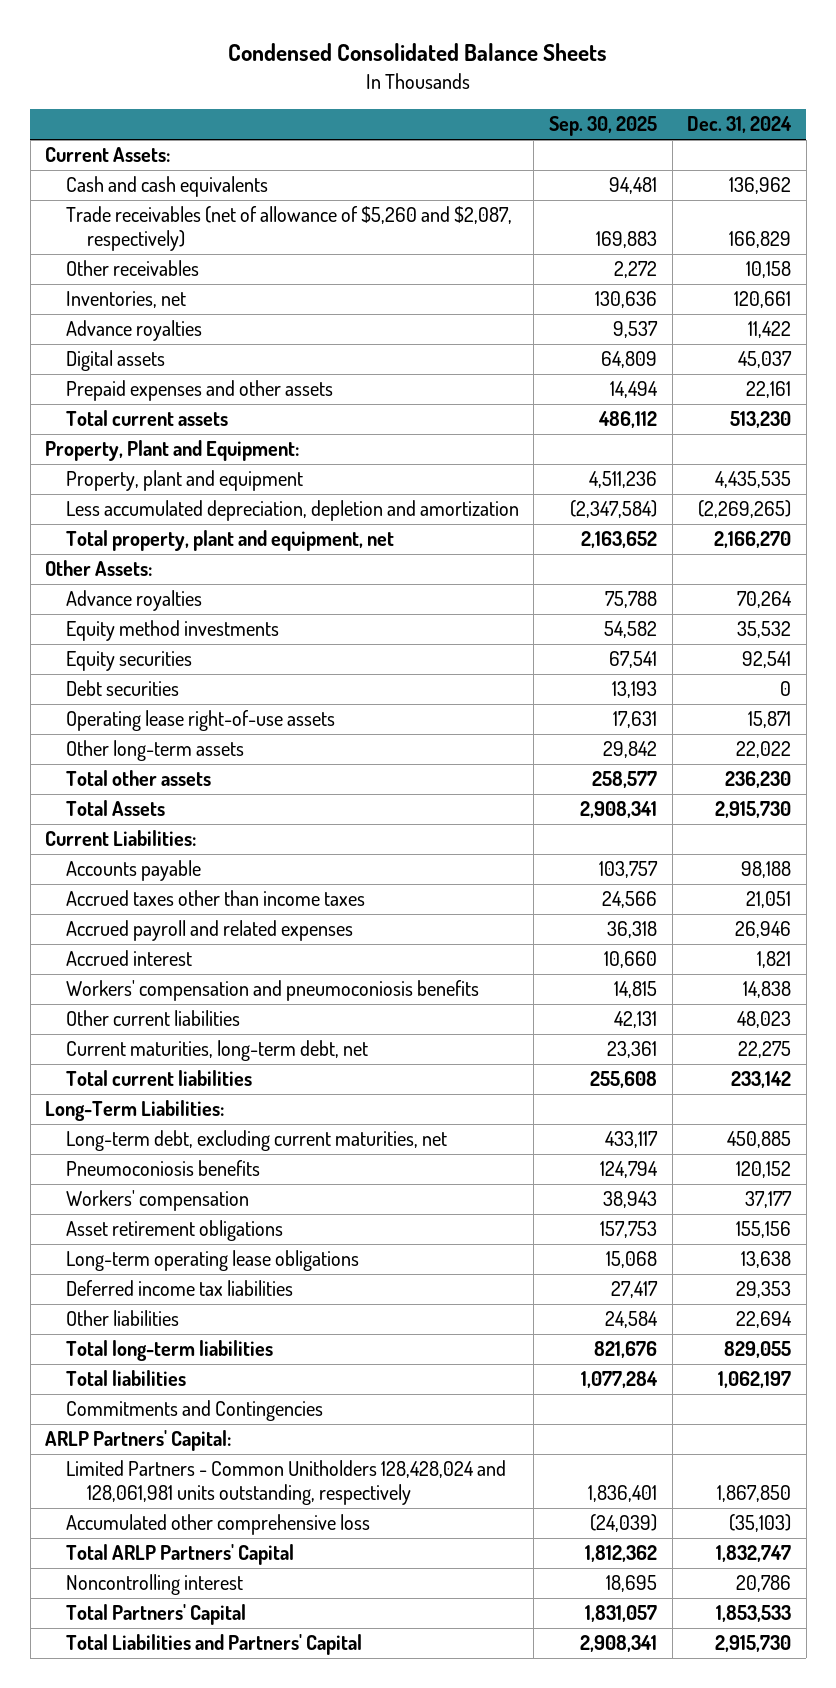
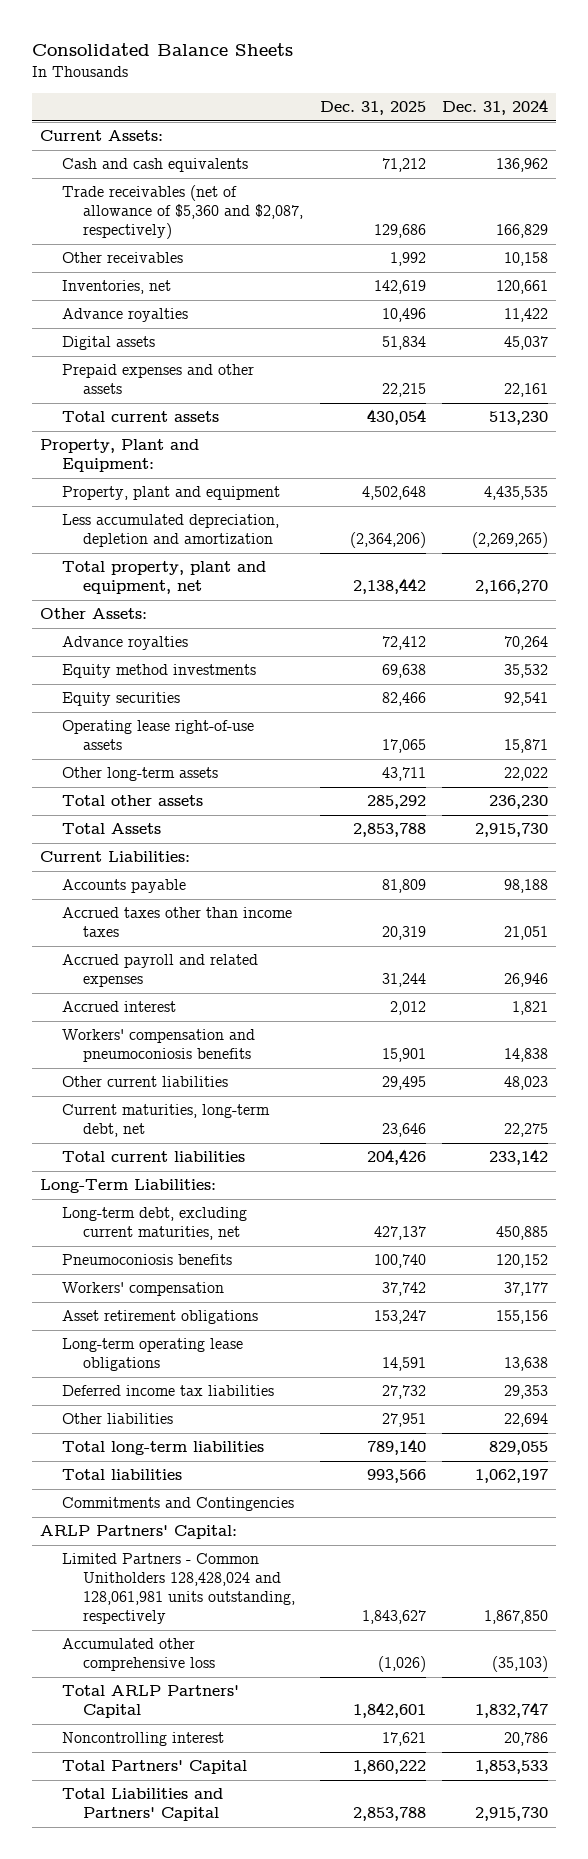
- Condensed Consolidated Balance Sheets
+ Consolidated Balance Sheets
- | Sep. 30, 2025 | Dec. 31, 2024
+ | Dec. 31, 2025 | Dec. 31, 2024
- Trade receivables (net of allowance of $5,260 and $2,087, respectively) | 169,883 | 166,829
+ Trade receivables (net of allowance of $5,360 and $2,087, respectively) | 129,686 | 166,829
- Debt securities | 13,193 | 0

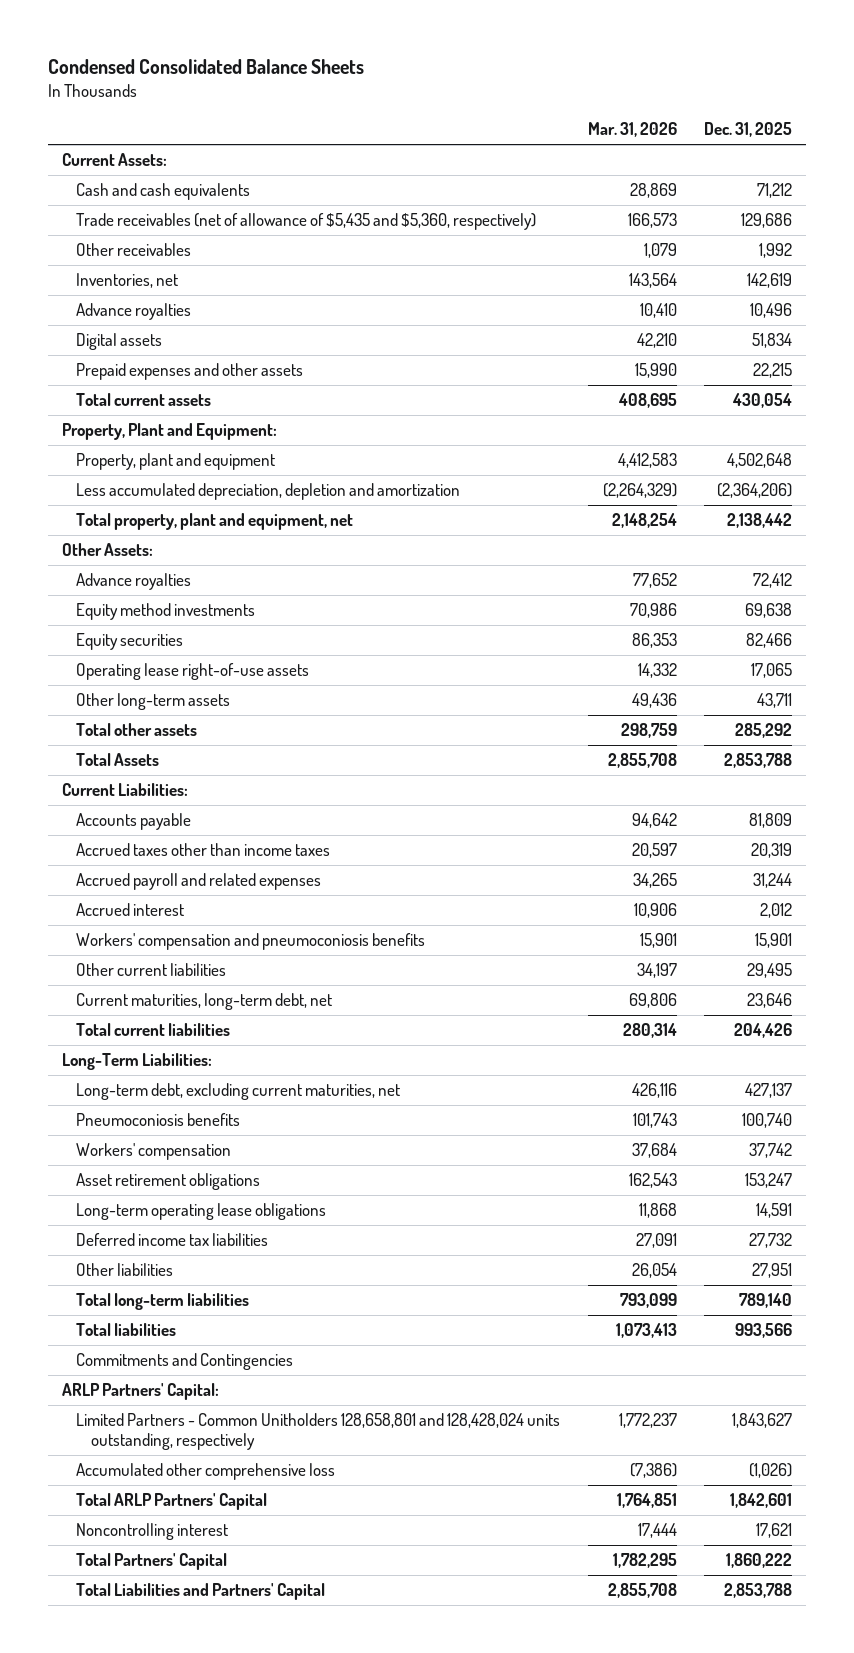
- Consolidated Balance Sheets
+ Condensed Consolidated Balance Sheets
- | Dec. 31, 2025 | Dec. 31, 2024
+ | Mar. 31, 2026 | Dec. 31, 2025
- Trade receivables (net of allowance of $5,360 and $2,087, respectively) | 129,686 | 166,829
+ Trade receivables (net of allowance of $5,435 and $5,360, respectively) | 166,573 | 129,686
- Limited Partners - Common Unitholders 128,428,024 and 128,061,981 units outstanding, respectively | 1,843,627 | 1,867,850
+ Limited Partners - Common Unitholders 128,658,801 and 128,428,024 units outstanding, respectively | 1,772,237 | 1,843,627

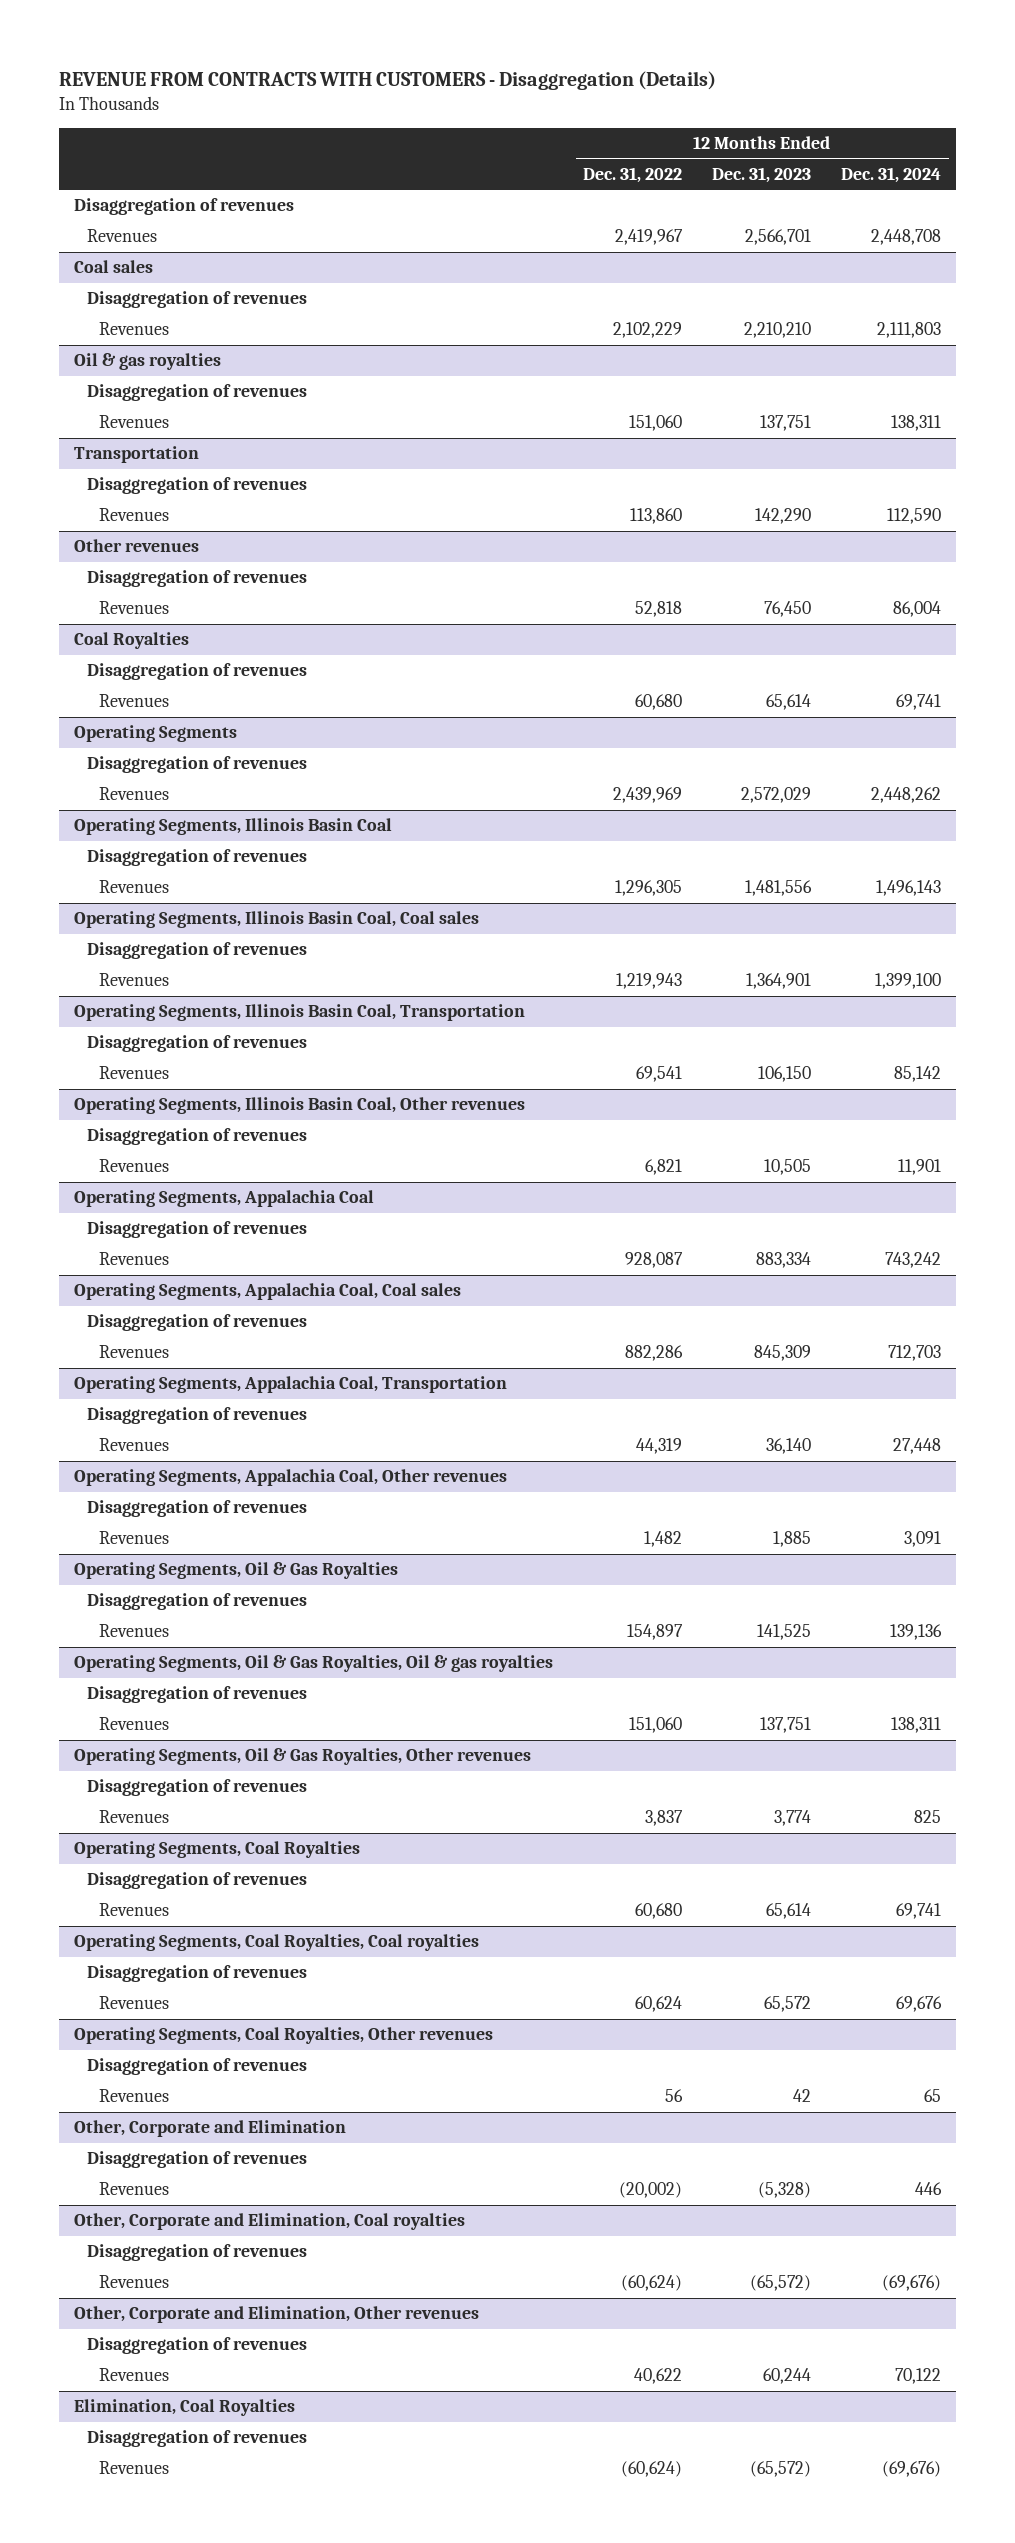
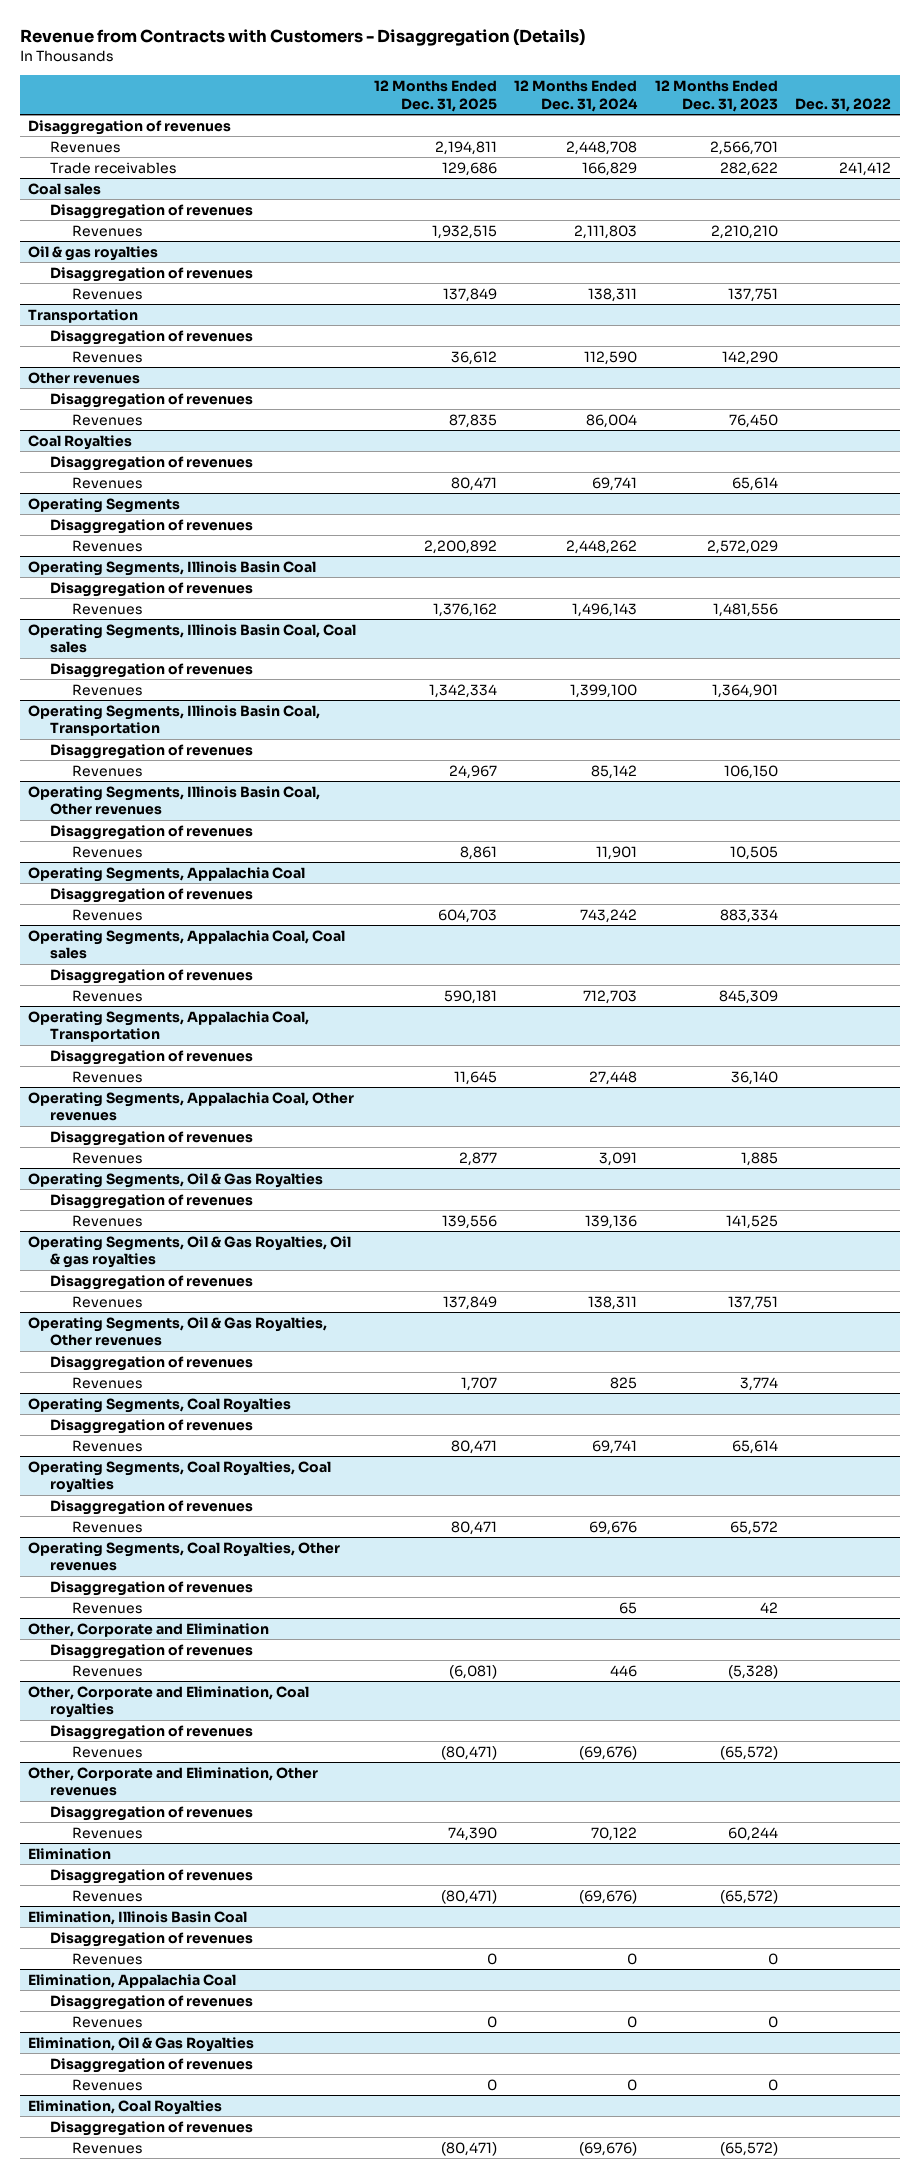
- REVENUE FROM CONTRACTS WITH CUSTOMERS - Disaggregation (Details)
+ Revenue from Contracts with Customers - Disaggregation (Details)
- | 12 Months Ended Dec. 31, 2022 | 12 Months Ended Dec. 31, 2023 | 12 Months Ended Dec. 31, 2024
+ | 12 Months Ended Dec. 31, 2025 | 12 Months Ended Dec. 31, 2024 | 12 Months Ended Dec. 31, 2023 | Dec. 31, 2022
+ Trade receivables | 129,686 | 166,829 | 282,622 | 241,412
+ Elimination
+ Disaggregation of revenues
+ Revenues | (80,471) | (69,676) | (65,572) |
+ Elimination, Illinois Basin Coal
+ Disaggregation of revenues
+ Revenues | 0 | 0 | 0 |
+ Elimination, Appalachia Coal
+ Disaggregation of revenues
+ Revenues | 0 | 0 | 0 |
+ Elimination, Oil & Gas Royalties
+ Disaggregation of revenues
+ Revenues | 0 | 0 | 0 |

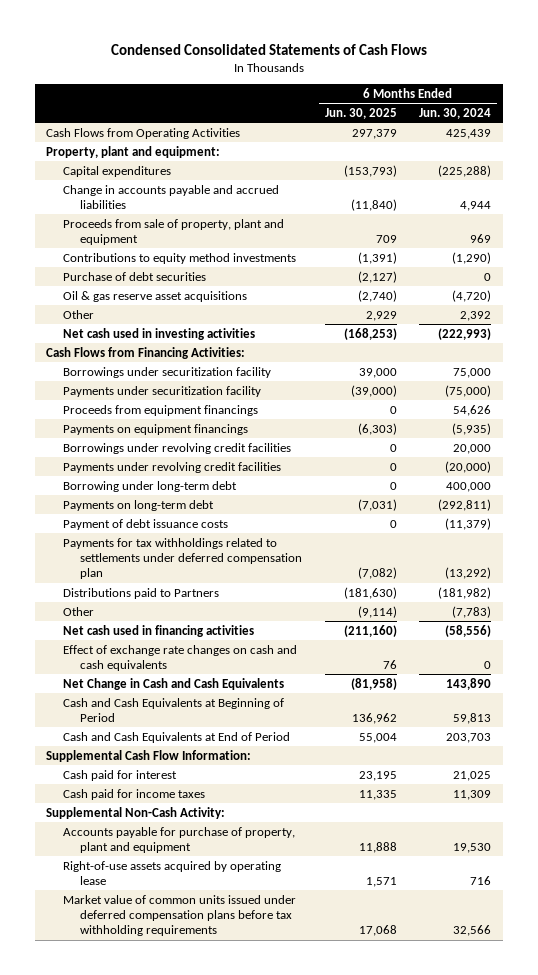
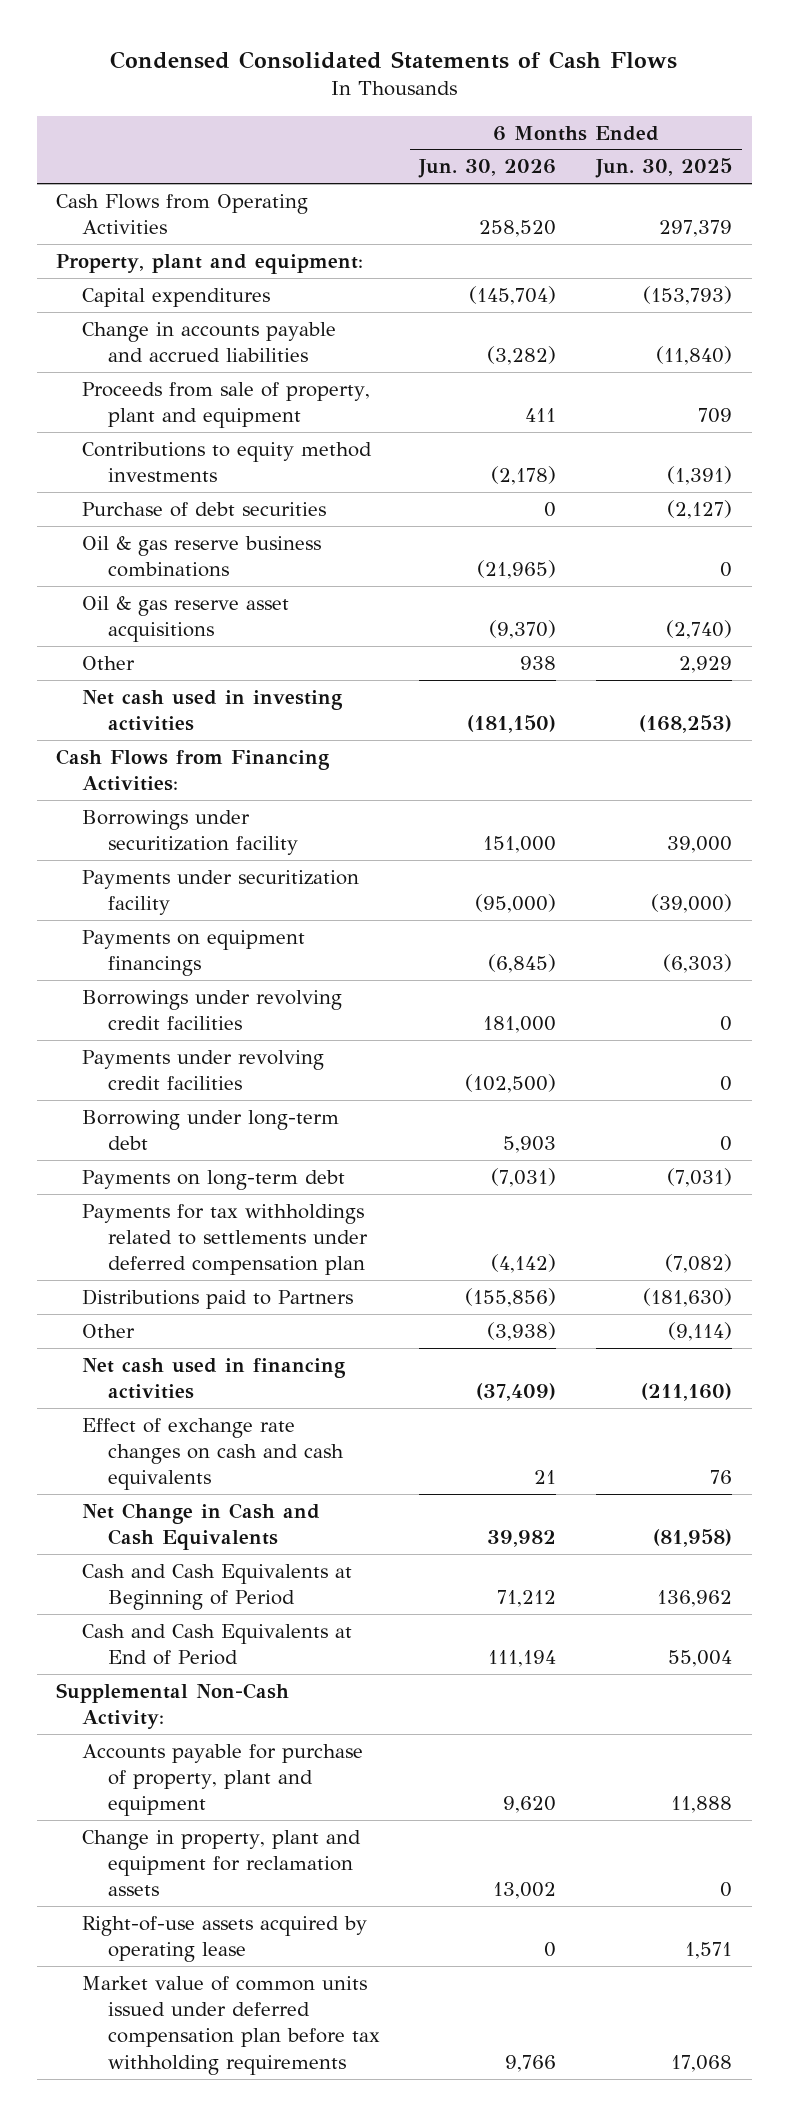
- | 6 Months Ended Jun. 30, 2025 | 6 Months Ended Jun. 30, 2024
+ | 6 Months Ended Jun. 30, 2026 | 6 Months Ended Jun. 30, 2025
+ Oil & gas reserve business combinations | (21,965) | 0
- Proceeds from equipment financings | 0 | 54,626
- Payment of debt issuance costs | 0 | (11,379)
- Supplemental Cash Flow Information:
- Cash paid for interest | 23,195 | 21,025
- Cash paid for income taxes | 11,335 | 11,309
+ Change in property, plant and equipment for reclamation assets | 13,002 | 0
- Market value of common units issued under deferred compensation plans before tax withholding requirements | 17,068 | 32,566
+ Market value of common units issued under deferred compensation plan before tax withholding requirements | 9,766 | 17,068

